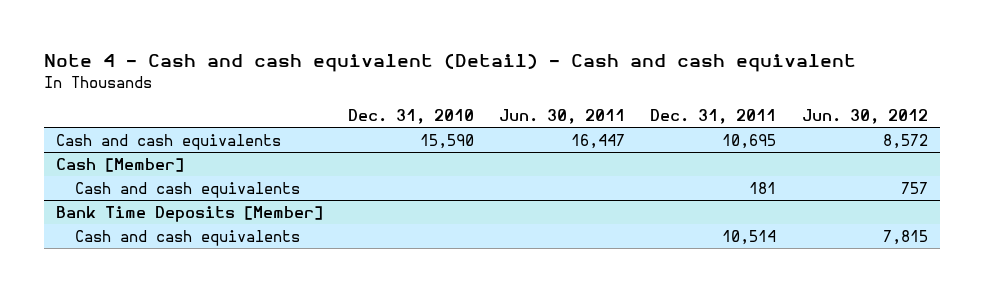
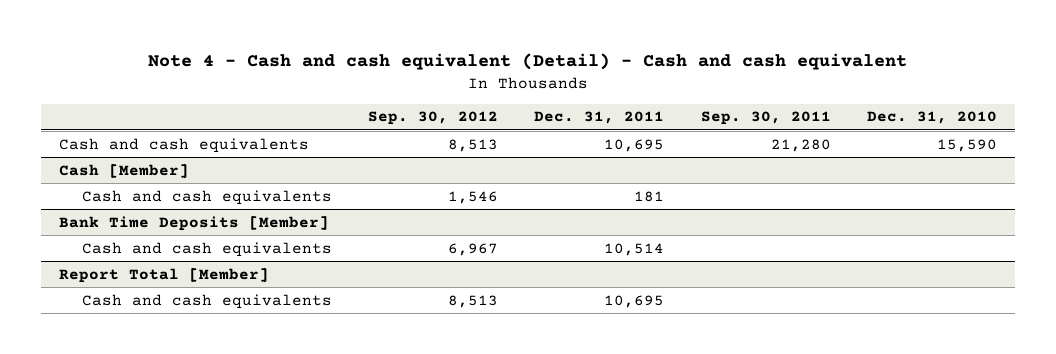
- | Dec. 31, 2010 | Jun. 30, 2011 | Dec. 31, 2011 | Jun. 30, 2012
+ | Sep. 30, 2012 | Dec. 31, 2011 | Sep. 30, 2011 | Dec. 31, 2010
+ Report Total [Member]
+ Cash and cash equivalents | 8,513 | 10,695 | |

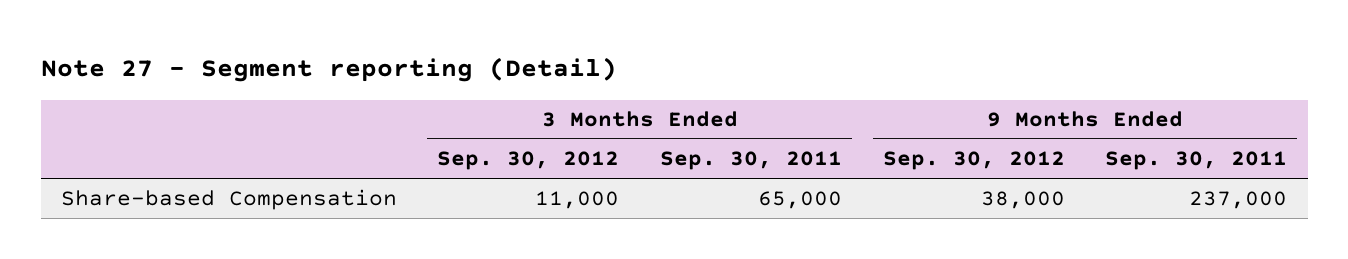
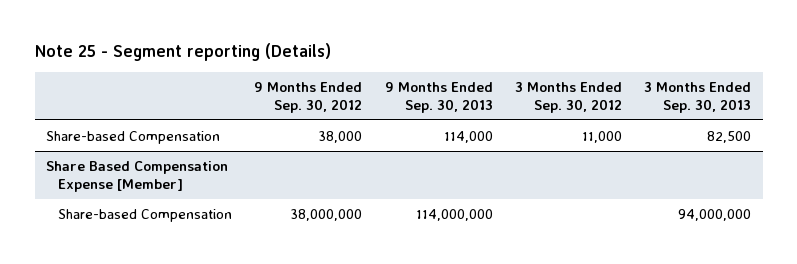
- Note 27 - Segment reporting (Detail)
+ Note 25 - Segment reporting (Details)
- | 3 Months Ended Sep. 30, 2012 | 3 Months Ended Sep. 30, 2011 | 9 Months Ended Sep. 30, 2012 | 9 Months Ended Sep. 30, 2011
+ | 9 Months Ended Sep. 30, 2012 | 9 Months Ended Sep. 30, 2013 | 3 Months Ended Sep. 30, 2012 | 3 Months Ended Sep. 30, 2013
+ Share Based Compensation Expense [Member]
+ Share-based Compensation | 38,000,000 | 114,000,000 | | 94,000,000

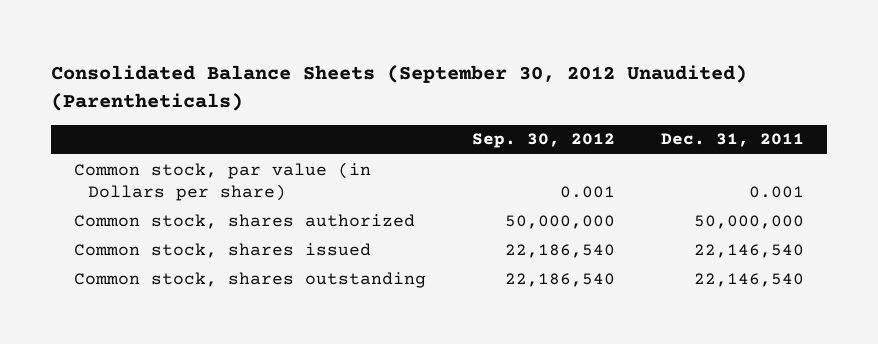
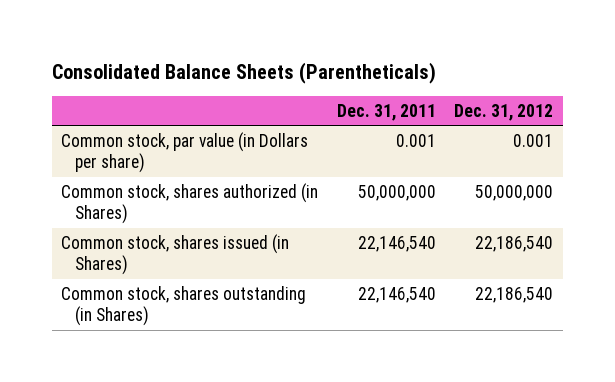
- Consolidated Balance Sheets (September 30, 2012 Unaudited) (Parentheticals)
+ Consolidated Balance Sheets (Parentheticals)
- | Sep. 30, 2012 | Dec. 31, 2011
+ | Dec. 31, 2011 | Dec. 31, 2012
- Common stock, shares authorized | 50,000,000 | 50,000,000
- Common stock, shares issued | 22,186,540 | 22,146,540
- Common stock, shares outstanding | 22,186,540 | 22,146,540
+ Common stock, shares authorized (in Shares) | 50,000,000 | 50,000,000
+ Common stock, shares issued (in Shares) | 22,146,540 | 22,186,540
+ Common stock, shares outstanding (in Shares) | 22,146,540 | 22,186,540

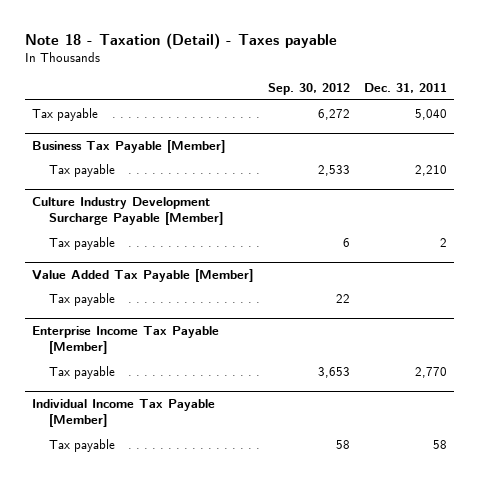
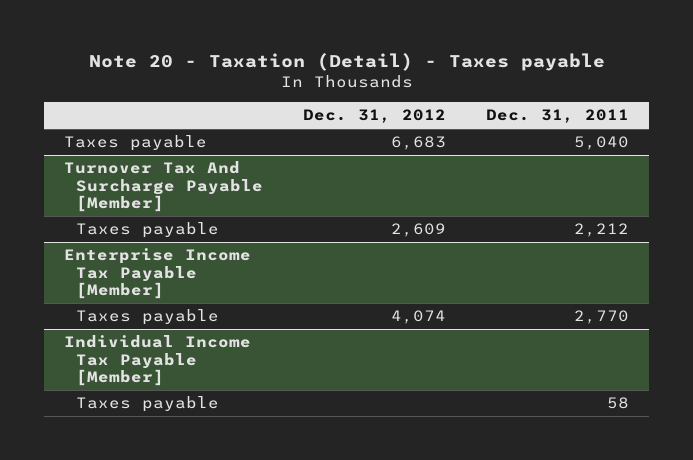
- Note 18 - Taxation (Detail) - Taxes payable
+ Note 20 - Taxation (Detail) - Taxes payable
- | Sep. 30, 2012 | Dec. 31, 2011
+ | Dec. 31, 2012 | Dec. 31, 2011
- Tax payable | 6,272 | 5,040
- Business Tax Payable [Member]
- Tax payable | 2,533 | 2,210
- Culture Industry Development Surcharge Payable [Member]
- Tax payable | 6 | 2
- Value Added Tax Payable [Member]
- Tax payable | 22 |
+ Taxes payable | 6,683 | 5,040
+ Turnover Tax And Surcharge Payable [Member]
+ Taxes payable | 2,609 | 2,212
@ Enterprise Income Tax Payable [Member]
- Tax payable | 3,653 | 2,770
+ Taxes payable | 4,074 | 2,770
@ Individual Income Tax Payable [Member]
- Tax payable | 58 | 58
+ Taxes payable | | 58

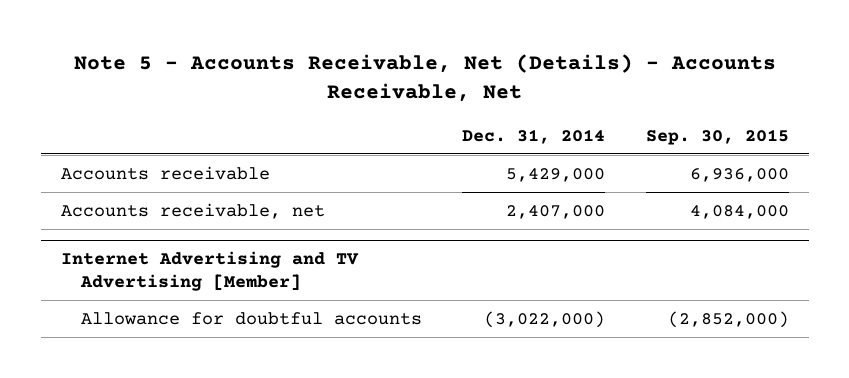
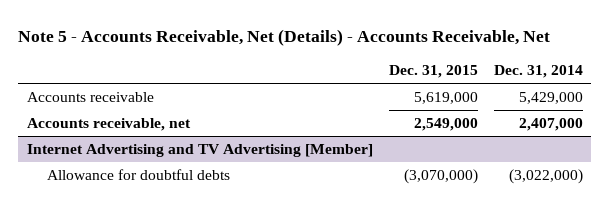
- | Dec. 31, 2014 | Sep. 30, 2015
+ | Dec. 31, 2015 | Dec. 31, 2014
@ Internet Advertising and TV Advertising [Member]
- Allowance for doubtful accounts | (3,022,000) | (2,852,000)
+ Allowance for doubtful debts | (3,070,000) | (3,022,000)

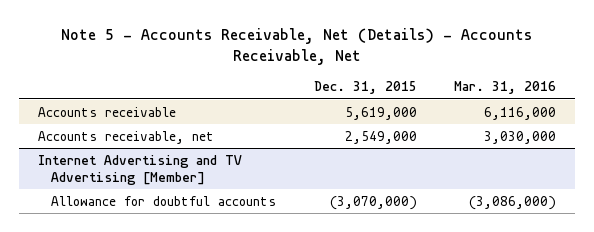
- | Dec. 31, 2015 | Dec. 31, 2014
+ | Dec. 31, 2015 | Mar. 31, 2016
@ Internet Advertising and TV Advertising [Member]
- Allowance for doubtful debts | (3,070,000) | (3,022,000)
+ Allowance for doubtful accounts | (3,070,000) | (3,086,000)

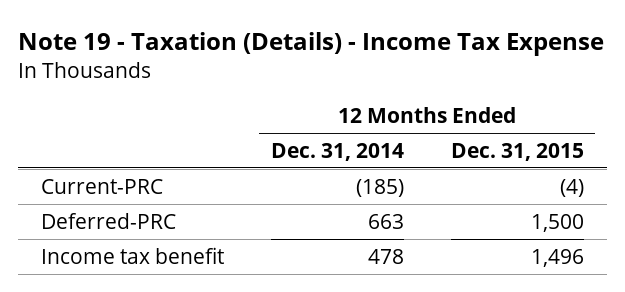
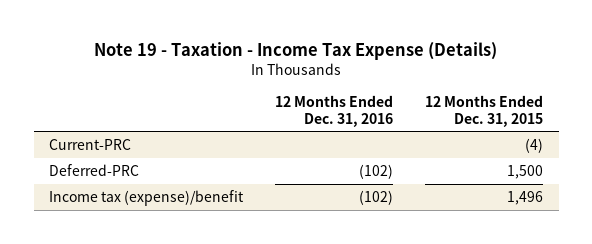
- Note 19 - Taxation (Details) - Income Tax Expense
+ Note 19 - Taxation - Income Tax Expense (Details)
- | 12 Months Ended Dec. 31, 2014 | 12 Months Ended Dec. 31, 2015
+ | 12 Months Ended Dec. 31, 2016 | 12 Months Ended Dec. 31, 2015
- Income tax benefit | 478 | 1,496
+ Income tax (expense)/benefit | (102) | 1,496

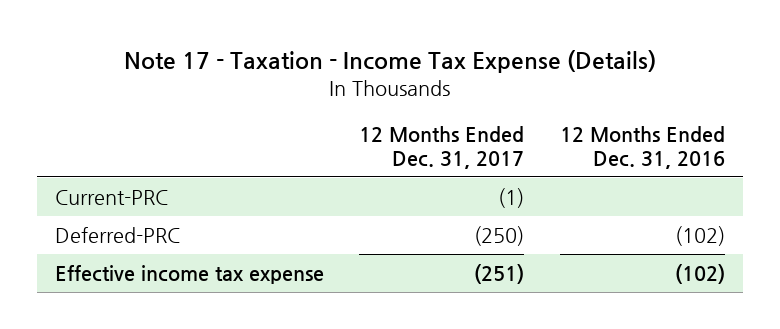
- Note 19 - Taxation - Income Tax Expense (Details)
+ Note 17 - Taxation - Income Tax Expense (Details)
- | 12 Months Ended Dec. 31, 2016 | 12 Months Ended Dec. 31, 2015
+ | 12 Months Ended Dec. 31, 2017 | 12 Months Ended Dec. 31, 2016
- Income tax (expense)/benefit | (102) | 1,496
+ Effective income tax expense | (251) | (102)

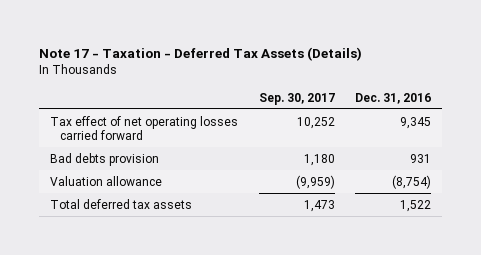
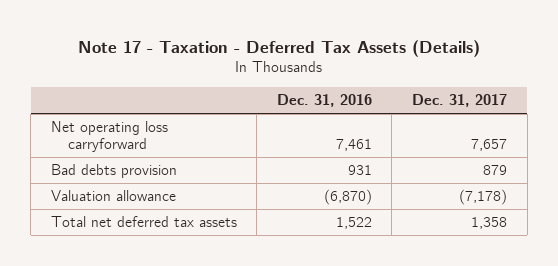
- | Sep. 30, 2017 | Dec. 31, 2016
+ | Dec. 31, 2016 | Dec. 31, 2017
- Tax effect of net operating losses carried forward | 10,252 | 9,345
+ Net operating loss carryforward | 7,461 | 7,657
- Valuation allowance | (9,959) | (8,754)
- Total deferred tax assets | 1,473 | 1,522
+ Valuation allowance | (6,870) | (7,178)
+ Total net deferred tax assets | 1,522 | 1,358

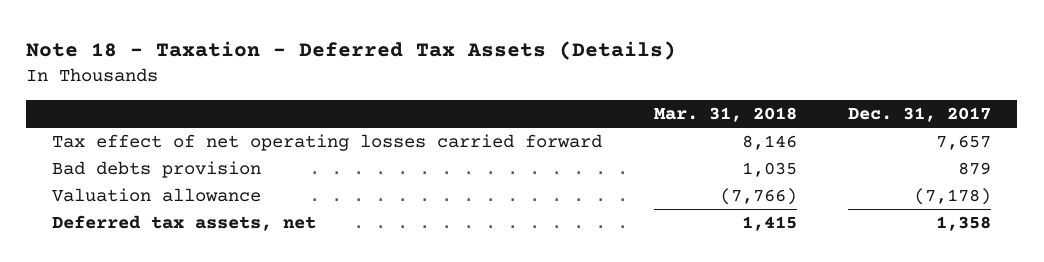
- Note 17 - Taxation - Deferred Tax Assets (Details)
+ Note 18 - Taxation - Deferred Tax Assets (Details)
- | Dec. 31, 2016 | Dec. 31, 2017
+ | Mar. 31, 2018 | Dec. 31, 2017
- Net operating loss carryforward | 7,461 | 7,657
+ Tax effect of net operating losses carried forward | 8,146 | 7,657
- Total net deferred tax assets | 1,522 | 1,358
+ Deferred tax assets, net | 1,415 | 1,358

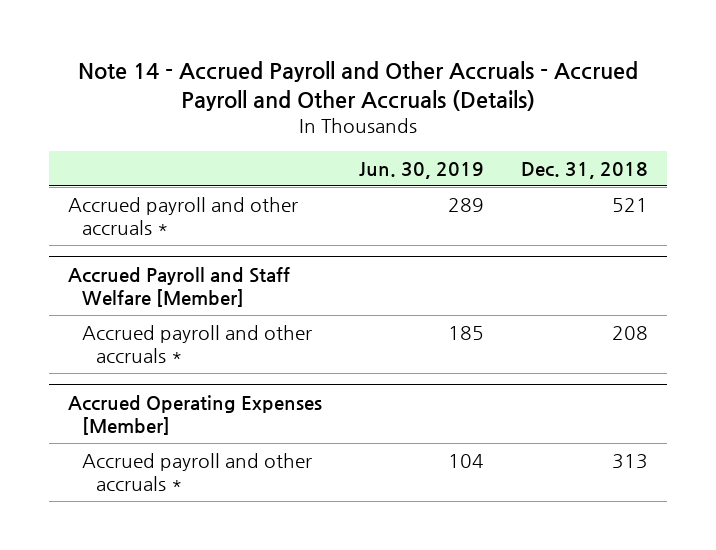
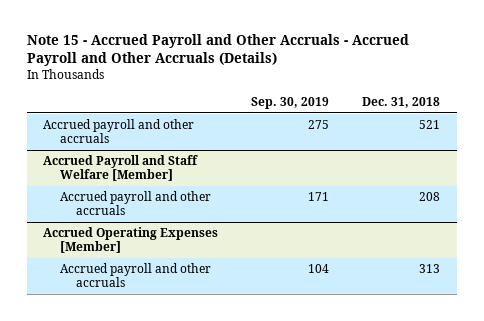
- Note 14 - Accrued Payroll and Other Accruals - Accrued Payroll and Other Accruals (Details)
+ Note 15 - Accrued Payroll and Other Accruals - Accrued Payroll and Other Accruals (Details)
- | Jun. 30, 2019 | Dec. 31, 2018
+ | Sep. 30, 2019 | Dec. 31, 2018
- Accrued payroll and other accruals * | 289 | 521
+ Accrued payroll and other accruals | 275 | 521
@ Accrued Payroll and Staff Welfare [Member]
- Accrued payroll and other accruals * | 185 | 208
+ Accrued payroll and other accruals | 171 | 208
@ Accrued Operating Expenses [Member]
- Accrued payroll and other accruals * | 104 | 313
+ Accrued payroll and other accruals | 104 | 313

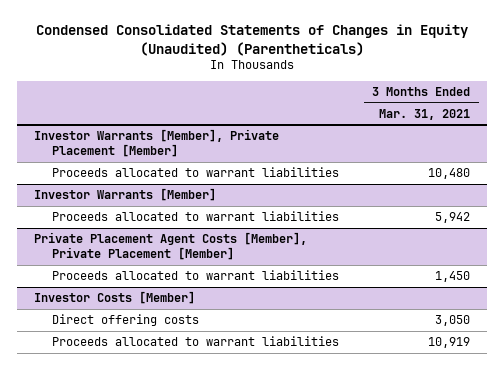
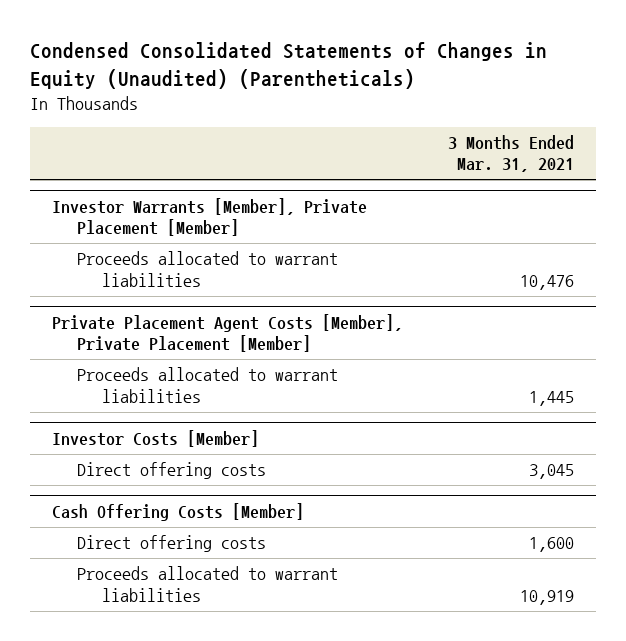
@ Investor Warrants [Member], Private Placement [Member]
- Proceeds allocated to warrant liabilities | 10,480
- Investor Warrants [Member]
- Proceeds allocated to warrant liabilities | 5,942
@ Investor Warrants [Member], Private Placement [Member]
+ Proceeds allocated to warrant liabilities | 10,476
@ Private Placement Agent Costs [Member], Private Placement [Member]
- Proceeds allocated to warrant liabilities | 1,450
+ Proceeds allocated to warrant liabilities | 1,445
@ Investor Costs [Member]
- Direct offering costs | 3,050
+ Direct offering costs | 3,045
+ Cash Offering Costs [Member]
+ Direct offering costs | 1,600

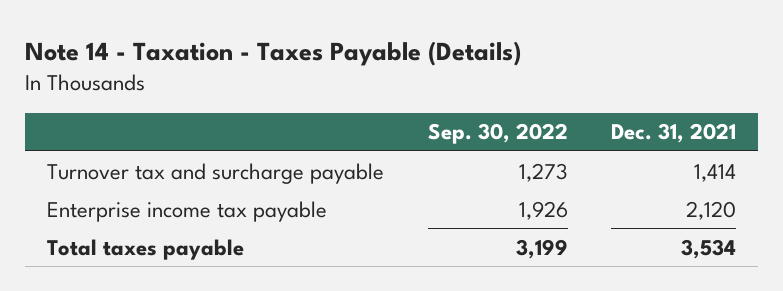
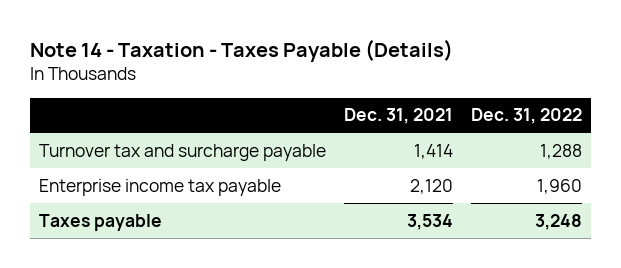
- | Sep. 30, 2022 | Dec. 31, 2021
+ | Dec. 31, 2021 | Dec. 31, 2022
- Total taxes payable | 3,199 | 3,534
+ Taxes payable | 3,534 | 3,248

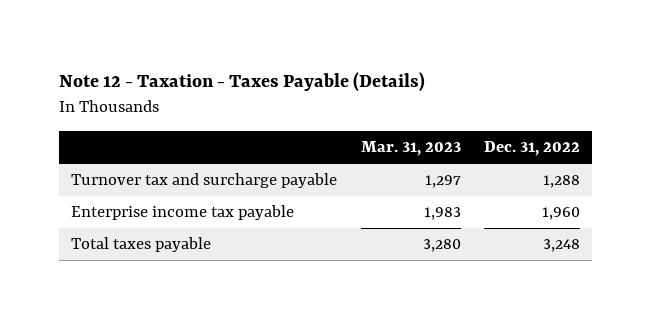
- Note 14 - Taxation - Taxes Payable (Details)
+ Note 12 - Taxation - Taxes Payable (Details)
- | Dec. 31, 2021 | Dec. 31, 2022
+ | Mar. 31, 2023 | Dec. 31, 2022
- Taxes payable | 3,534 | 3,248
+ Total taxes payable | 3,280 | 3,248

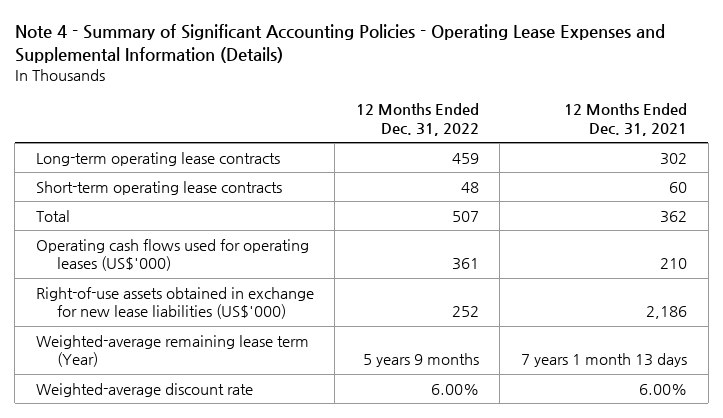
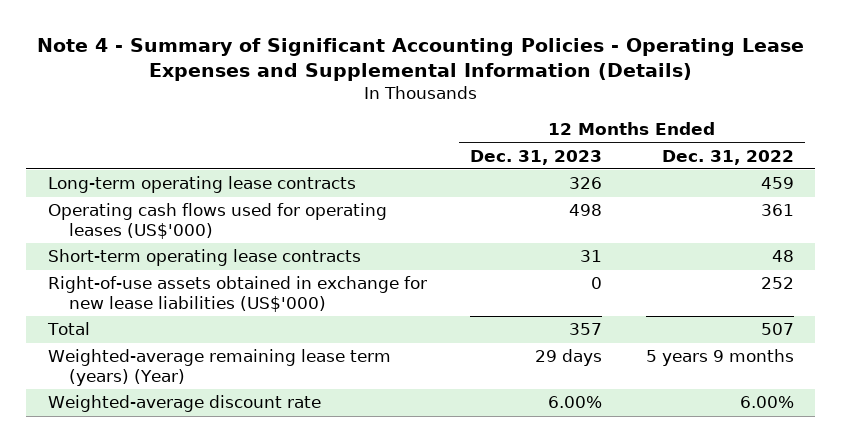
- | 12 Months Ended Dec. 31, 2022 | 12 Months Ended Dec. 31, 2021
+ | 12 Months Ended Dec. 31, 2023 | 12 Months Ended Dec. 31, 2022
moved down: Short-term operating lease contracts | 31 | 48
- Weighted-average remaining lease term (Year) | 5 years 9 months | 7 years 1 month 13 days
moved down: Total | 357 | 507
+ Weighted-average remaining lease term (years) (Year) | 29 days | 5 years 9 months

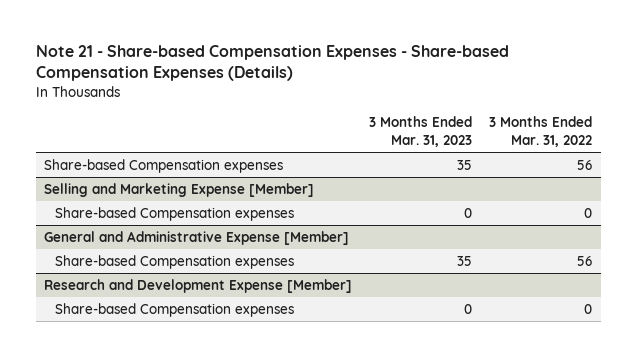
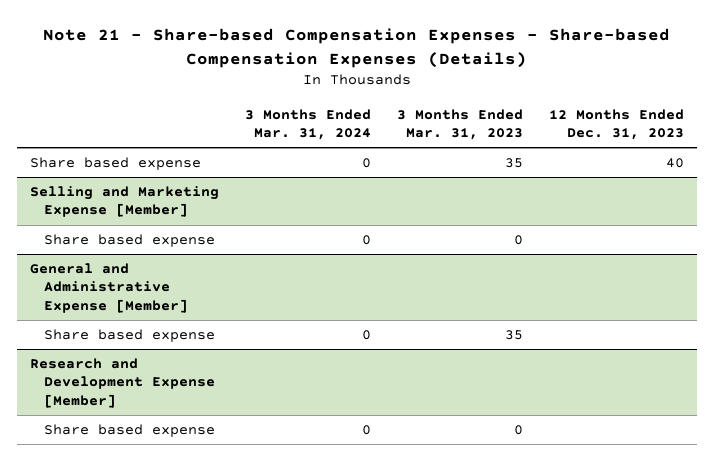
- | 3 Months Ended Mar. 31, 2023 | 3 Months Ended Mar. 31, 2022
+ | 3 Months Ended Mar. 31, 2024 | 3 Months Ended Mar. 31, 2023 | 12 Months Ended Dec. 31, 2023
- Share-based Compensation expenses | 35 | 56
+ Share based expense | 0 | 35 | 40
@ Selling and Marketing Expense [Member]
- Share-based Compensation expenses | 0 | 0
+ Share based expense | 0 | 0 |
@ General and Administrative Expense [Member]
- Share-based Compensation expenses | 35 | 56
+ Share based expense | 0 | 35 |
@ Research and Development Expense [Member]
- Share-based Compensation expenses | 0 | 0
+ Share based expense | 0 | 0 |

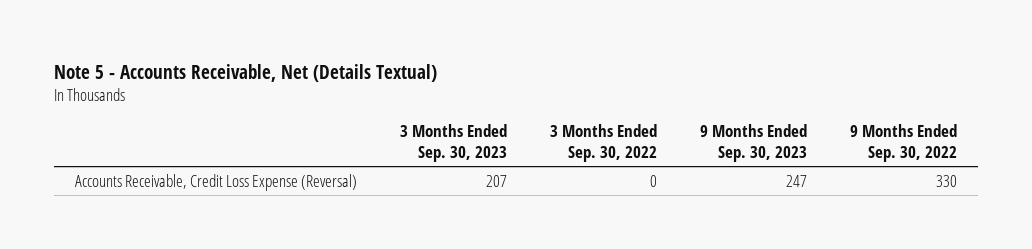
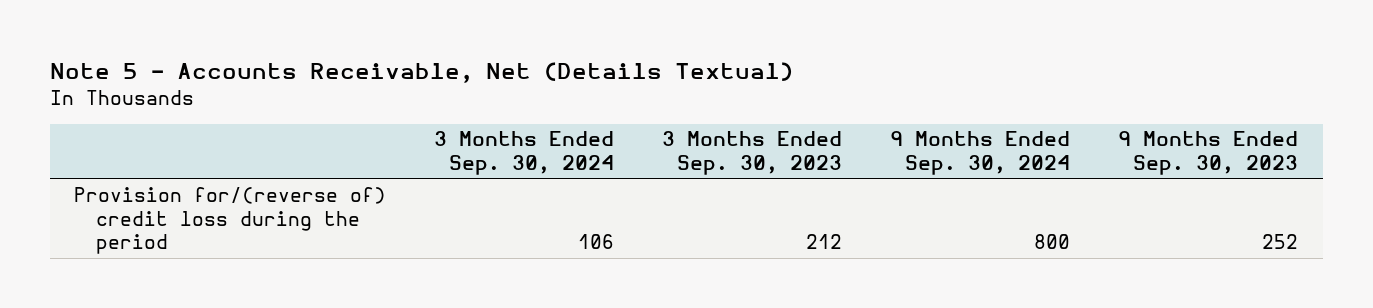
- | 3 Months Ended Sep. 30, 2023 | 3 Months Ended Sep. 30, 2022 | 9 Months Ended Sep. 30, 2023 | 9 Months Ended Sep. 30, 2022
+ | 3 Months Ended Sep. 30, 2024 | 3 Months Ended Sep. 30, 2023 | 9 Months Ended Sep. 30, 2024 | 9 Months Ended Sep. 30, 2023
- Accounts Receivable, Credit Loss Expense (Reversal) | 207 | 0 | 247 | 330
+ Provision for/(reverse of) credit loss during the period | 106 | 212 | 800 | 252

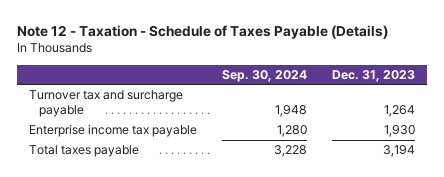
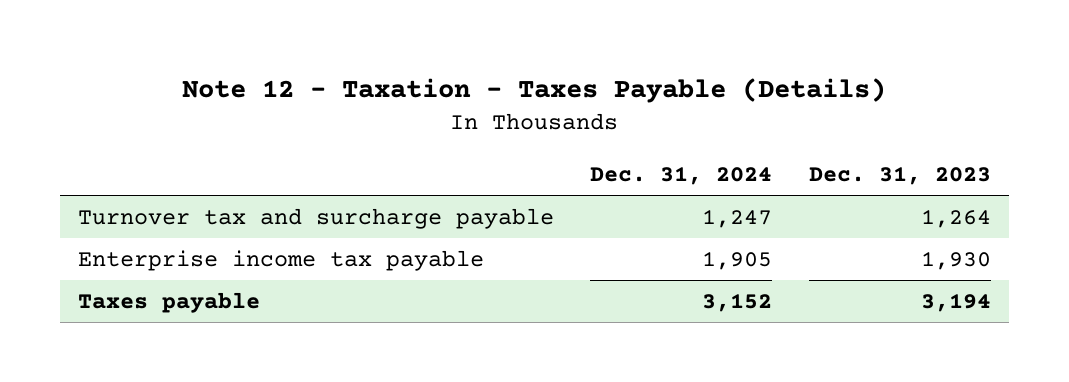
- Note 12 - Taxation - Schedule of Taxes Payable (Details)
+ Note 12 - Taxation - Taxes Payable (Details)
- | Sep. 30, 2024 | Dec. 31, 2023
+ | Dec. 31, 2024 | Dec. 31, 2023
- Total taxes payable | 3,228 | 3,194
+ Taxes payable | 3,152 | 3,194

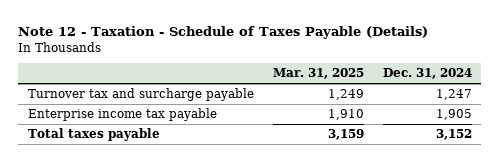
- Note 12 - Taxation - Taxes Payable (Details)
+ Note 12 - Taxation - Schedule of Taxes Payable (Details)
- | Dec. 31, 2024 | Dec. 31, 2023
+ | Mar. 31, 2025 | Dec. 31, 2024
- Taxes payable | 3,152 | 3,194
+ Total taxes payable | 3,159 | 3,152

